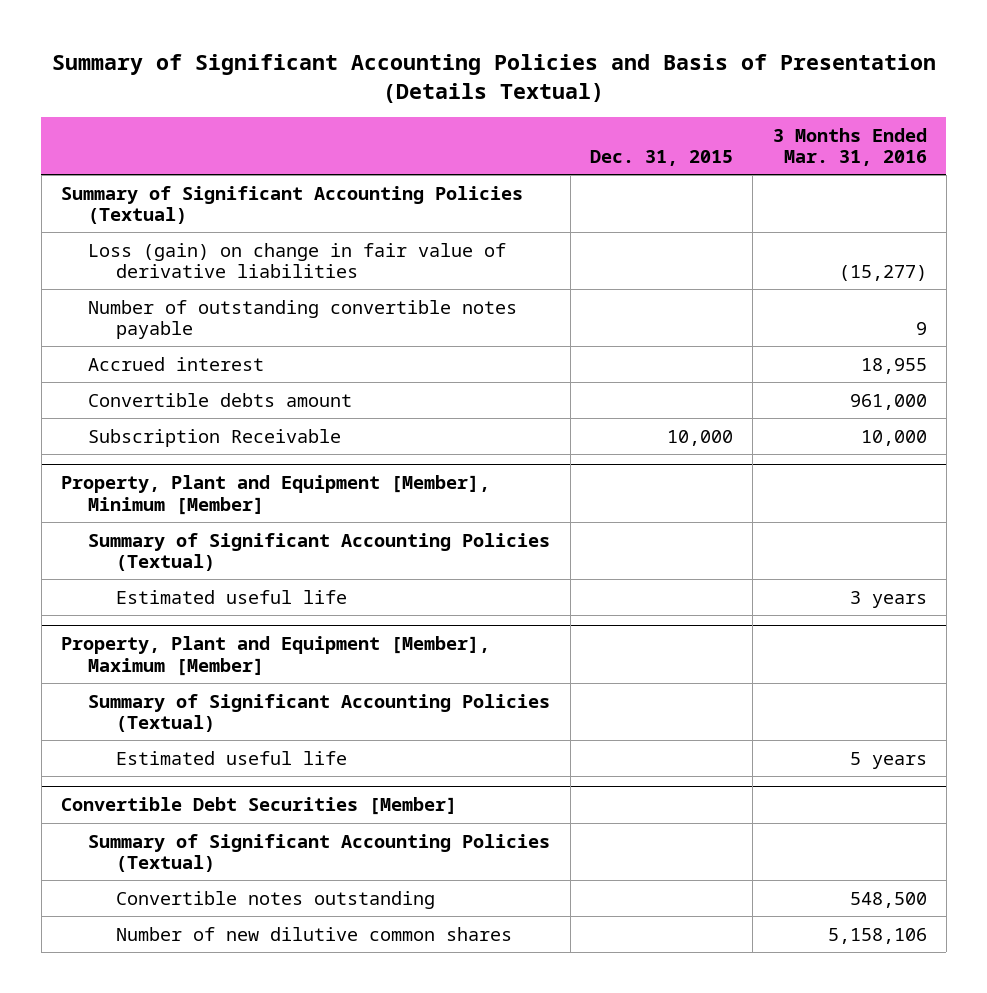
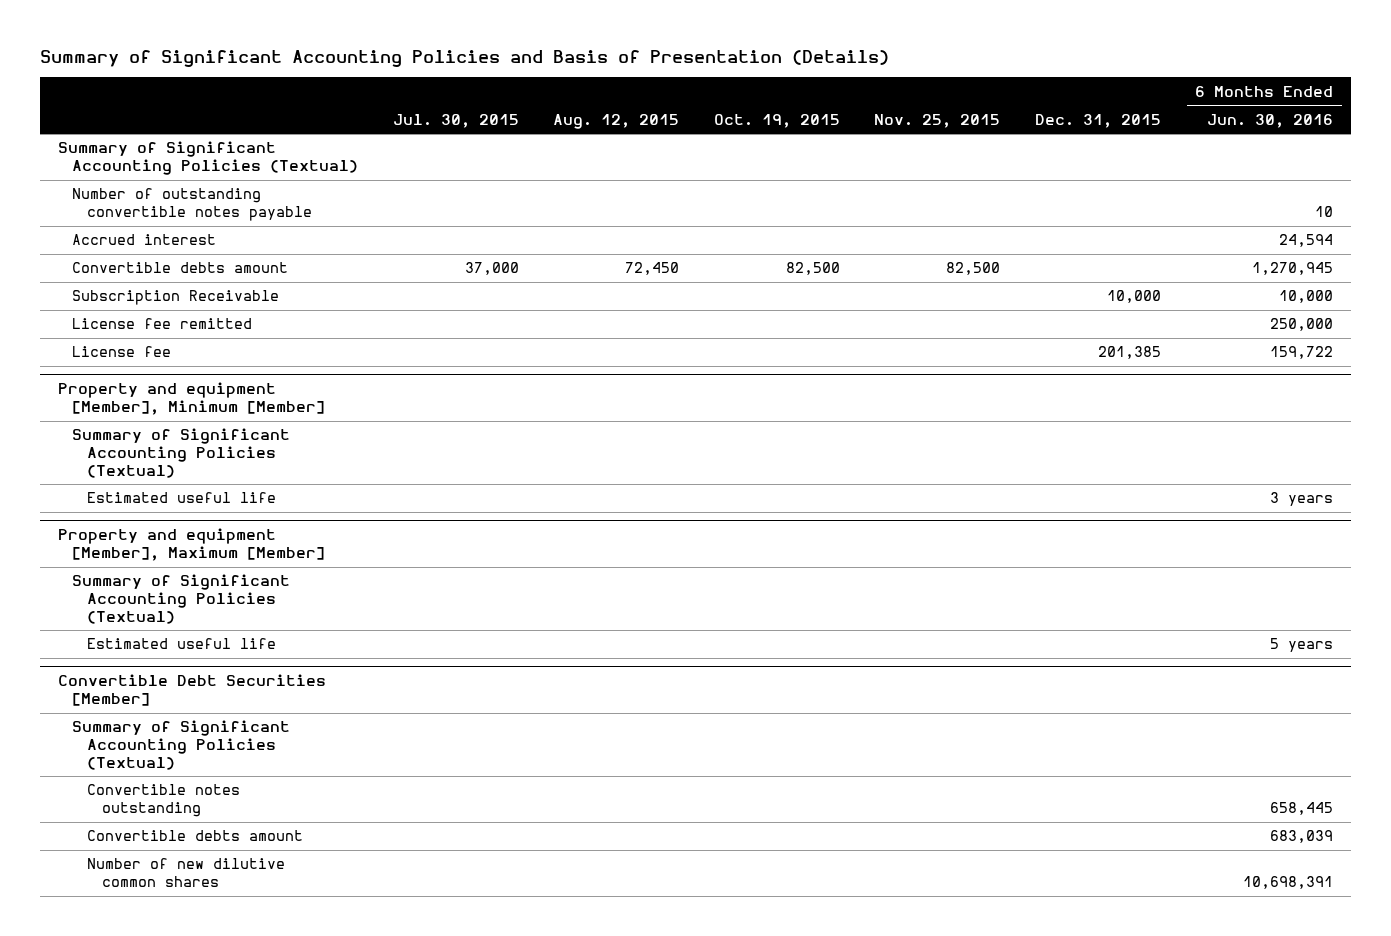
- Summary of Significant Accounting Policies and Basis of Presentation (Details Textual)
+ Summary of Significant Accounting Policies and Basis of Presentation (Details)
- | Dec. 31, 2015 | 3 Months Ended Mar. 31, 2016
+ | Jul. 30, 2015 | Aug. 12, 2015 | Oct. 19, 2015 | Nov. 25, 2015 | Dec. 31, 2015 | 6 Months Ended Jun. 30, 2016
- Loss (gain) on change in fair value of derivative liabilities | | (15,277)
- Property, Plant and Equipment [Member], Minimum [Member]
+ License fee remitted | | | | | | 250,000
+ License fee | | | | | 201,385 | 159,722
+ Property and equipment [Member], Minimum [Member]
- Property, Plant and Equipment [Member], Maximum [Member]
+ Property and equipment [Member], Maximum [Member]
@ Convertible Debt Securities [Member]
+ Convertible debts amount | | | | | | 683,039

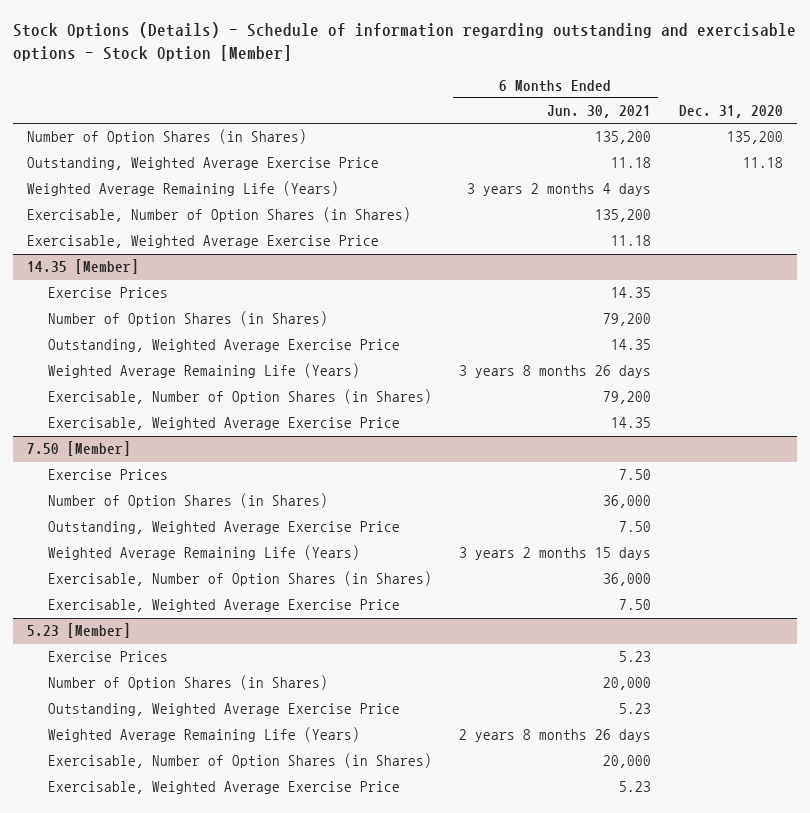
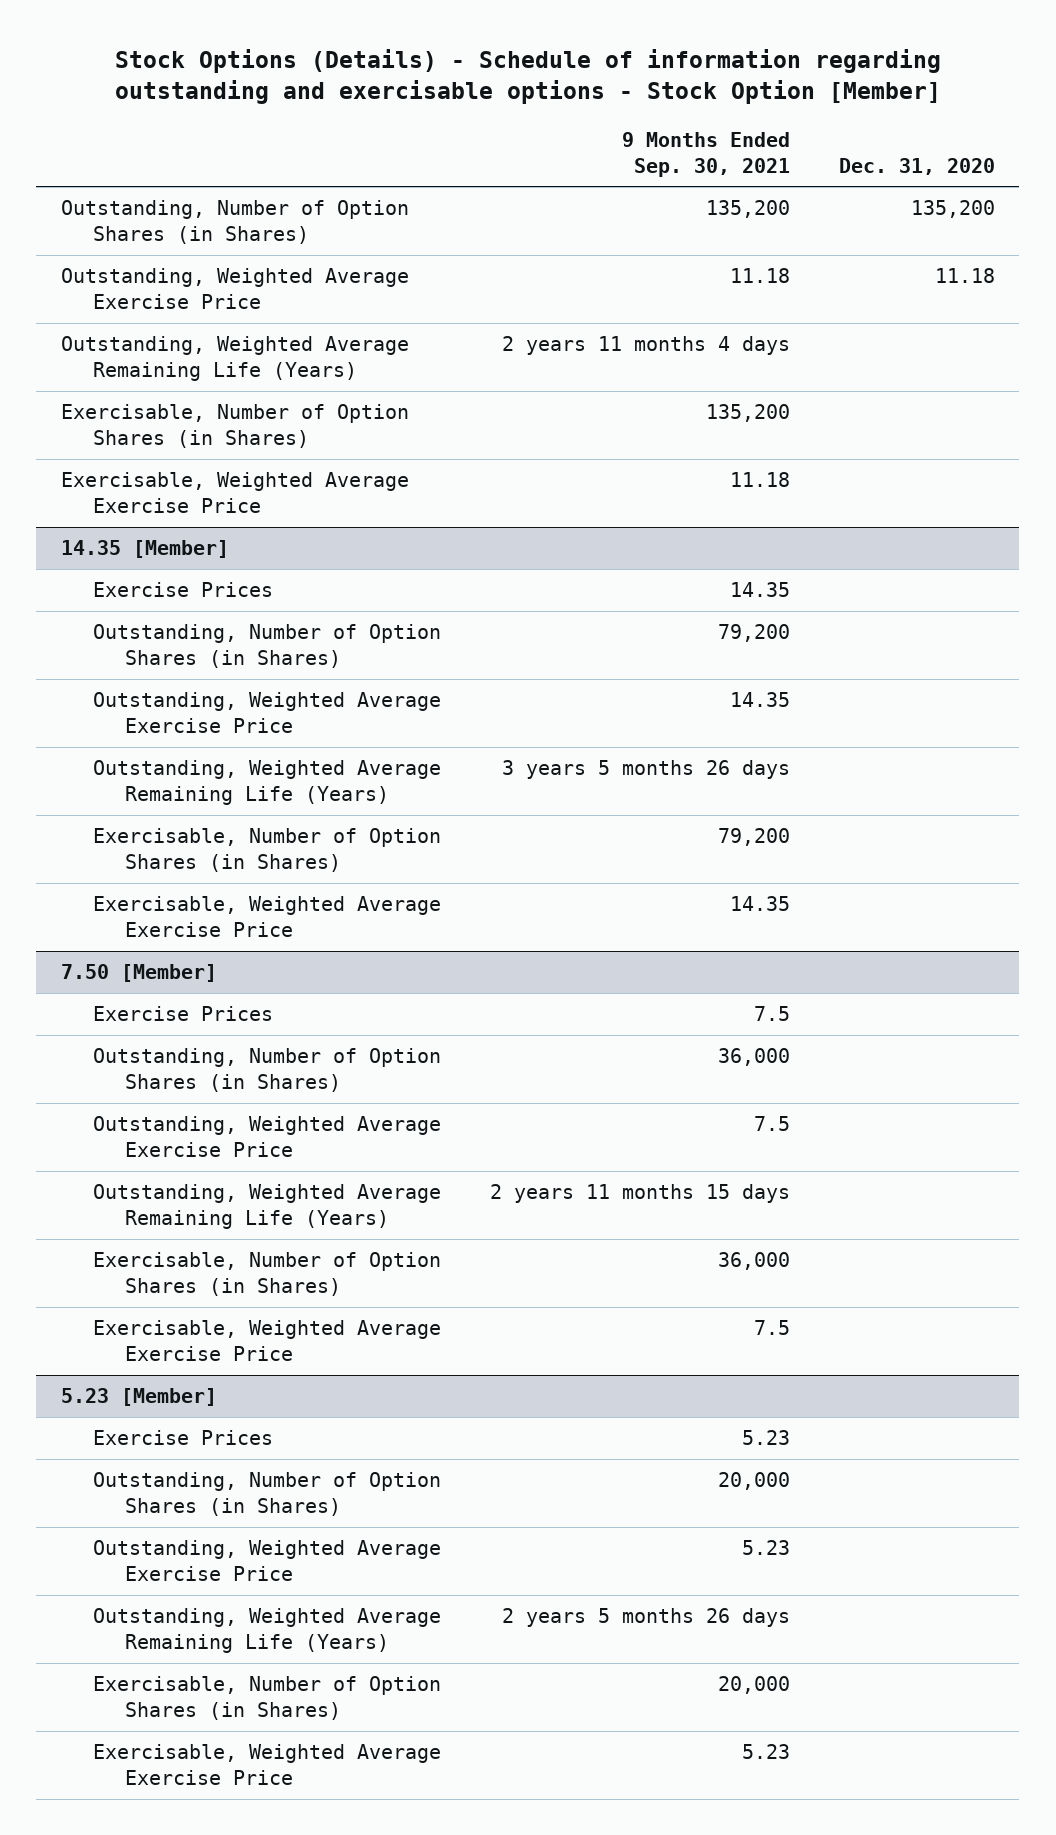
- | 6 Months Ended Jun. 30, 2021 | Dec. 31, 2020
+ | 9 Months Ended Sep. 30, 2021 | Dec. 31, 2020
- Number of Option Shares (in Shares) | 135,200 | 135,200
+ Outstanding, Number of Option Shares (in Shares) | 135,200 | 135,200
- Weighted Average Remaining Life (Years) | 3 years 2 months 4 days |
+ Outstanding, Weighted Average Remaining Life (Years) | 2 years 11 months 4 days |
@ 14.35 [Member]
- Number of Option Shares (in Shares) | 79,200 |
+ Outstanding, Number of Option Shares (in Shares) | 79,200 |
- Weighted Average Remaining Life (Years) | 3 years 8 months 26 days |
+ Outstanding, Weighted Average Remaining Life (Years) | 3 years 5 months 26 days |
@ 7.50 [Member]
- Number of Option Shares (in Shares) | 36,000 |
+ Outstanding, Number of Option Shares (in Shares) | 36,000 |
- Weighted Average Remaining Life (Years) | 3 years 2 months 15 days |
+ Outstanding, Weighted Average Remaining Life (Years) | 2 years 11 months 15 days |
@ 5.23 [Member]
- Number of Option Shares (in Shares) | 20,000 |
+ Outstanding, Number of Option Shares (in Shares) | 20,000 |
- Weighted Average Remaining Life (Years) | 2 years 8 months 26 days |
+ Outstanding, Weighted Average Remaining Life (Years) | 2 years 5 months 26 days |

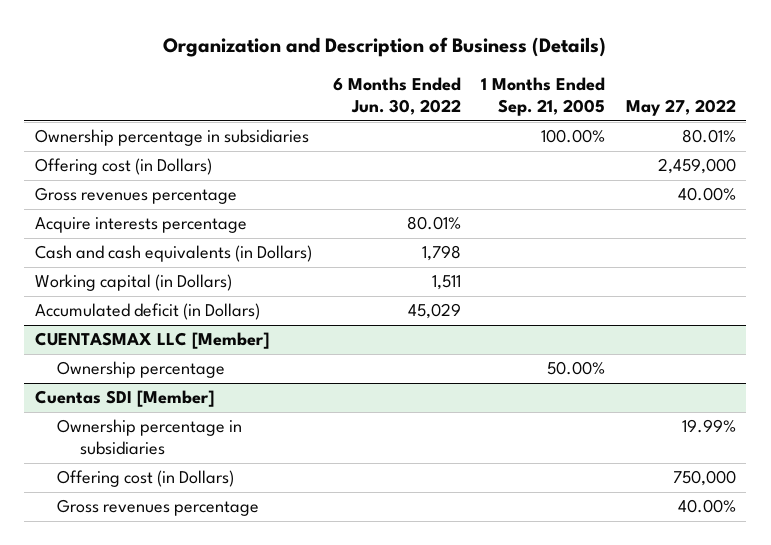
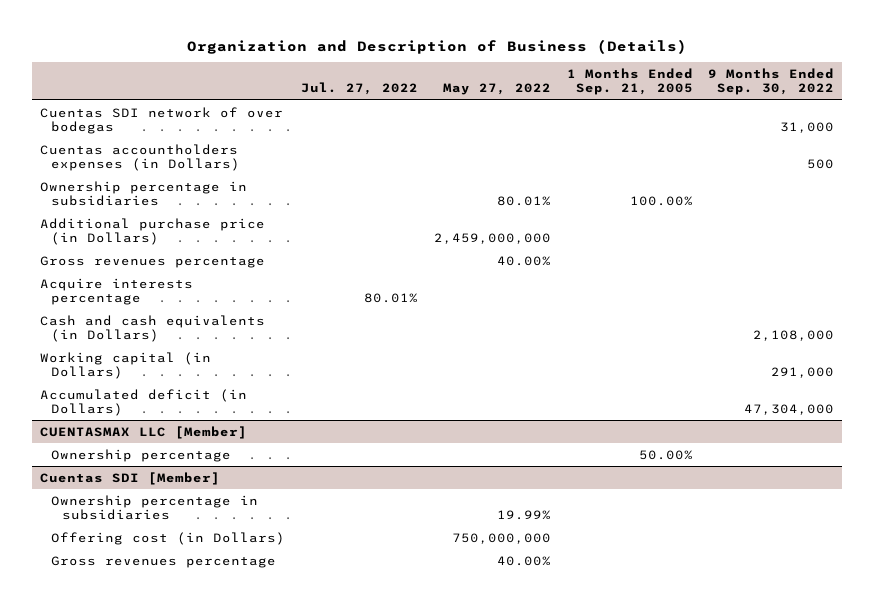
- | 6 Months Ended Jun. 30, 2022 | 1 Months Ended Sep. 21, 2005 | May 27, 2022
+ | Jul. 27, 2022 | May 27, 2022 | 1 Months Ended Sep. 21, 2005 | 9 Months Ended Sep. 30, 2022
+ Cuentas SDI network of over bodegas | | | | 31,000
+ Cuentas accountholders expenses (in Dollars) | | | | 500
- Offering cost (in Dollars) | | | 2,459,000
+ Additional purchase price (in Dollars) | | 2,459,000,000 | |
@ Cuentas SDI [Member]
- Offering cost (in Dollars) | | | 750,000
+ Offering cost (in Dollars) | | 750,000,000 | |

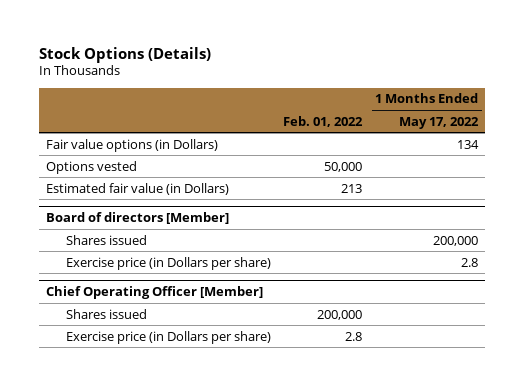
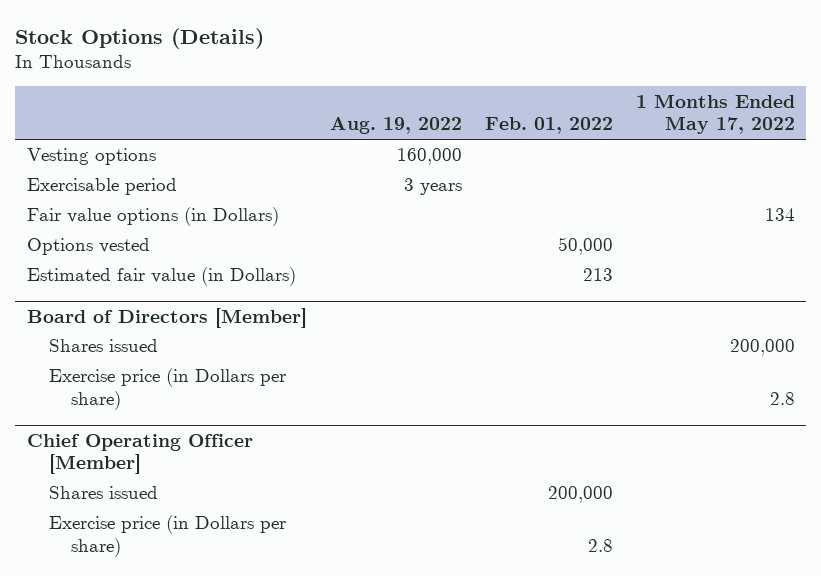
- | Feb. 01, 2022 | 1 Months Ended May 17, 2022
+ | Aug. 19, 2022 | Feb. 01, 2022 | 1 Months Ended May 17, 2022
+ Vesting options | 160,000 | |
+ Exercisable period | 3 years | |
- Board of directors [Member]
+ Board of Directors [Member]

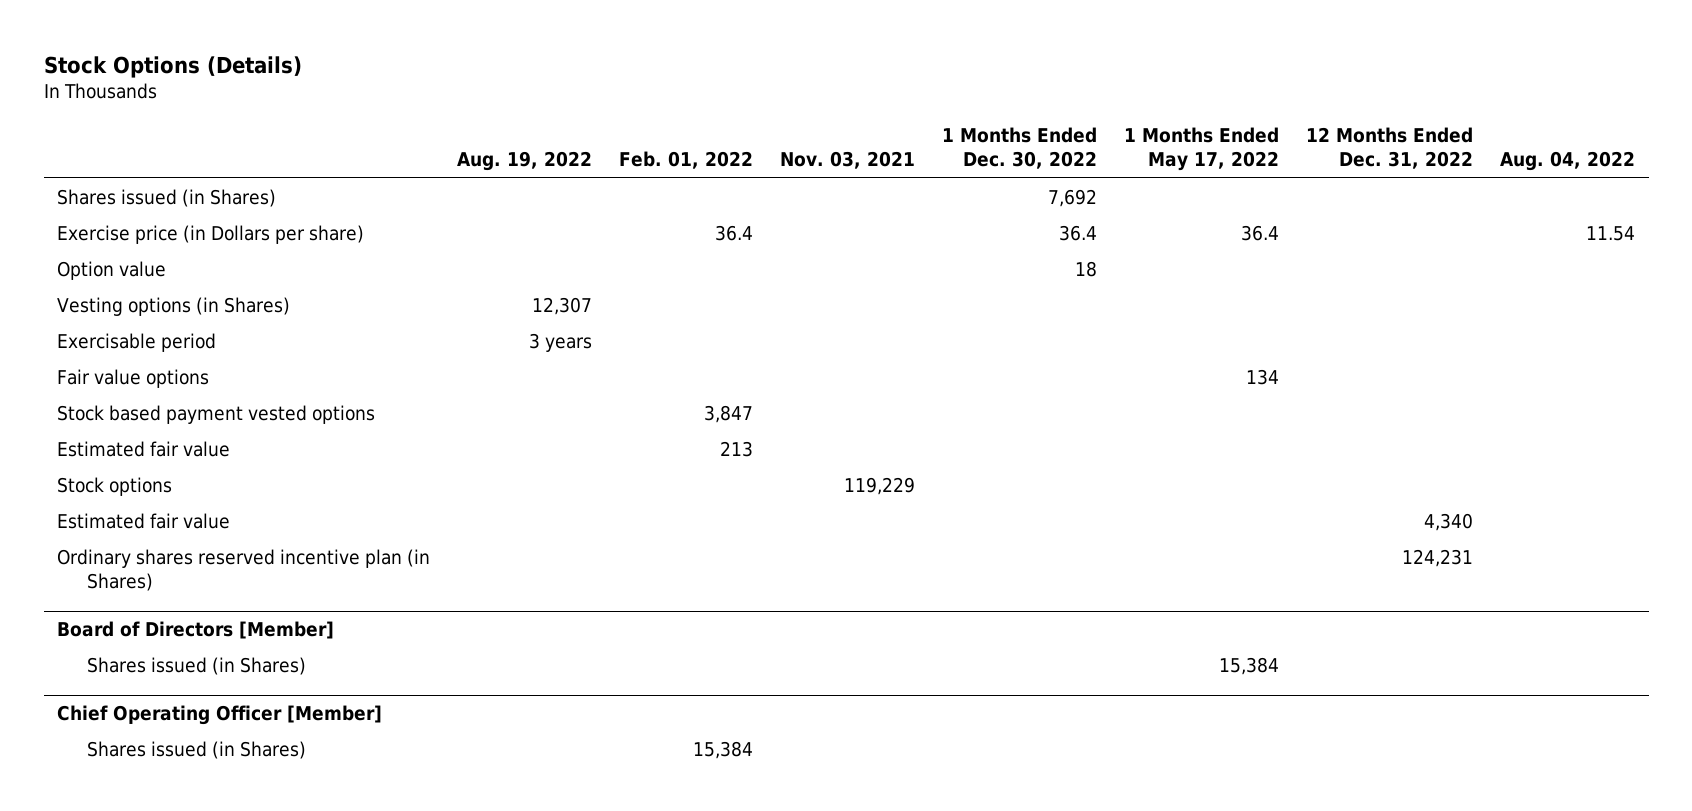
- | Aug. 19, 2022 | Feb. 01, 2022 | 1 Months Ended May 17, 2022
+ | Aug. 19, 2022 | Feb. 01, 2022 | Nov. 03, 2021 | 1 Months Ended Dec. 30, 2022 | 1 Months Ended May 17, 2022 | 12 Months Ended Dec. 31, 2022 | Aug. 04, 2022
- Vesting options | 160,000 | |
+ Shares issued (in Shares) | | | | 7,692 | | |
+ Exercise price (in Dollars per share) | | 36.4 | | 36.4 | 36.4 | | 11.54
+ Option value | | | | 18 | | |
+ Vesting options (in Shares) | 12,307 | | | | | |
- Fair value options (in Dollars) | | | 134
- Options vested | | 50,000 |
- Estimated fair value (in Dollars) | | 213 |
+ Fair value options | | | | | 134 | |
+ Stock based payment vested options | | 3,847 | | | | |
+ Estimated fair value | | 213 | | | | |
+ Stock options | | | 119,229 | | | |
+ Estimated fair value | | | | | | 4,340 |
+ Ordinary shares reserved incentive plan (in Shares) | | | | | | 124,231 |
@ Board of Directors [Member]
- Shares issued | | | 200,000
- Exercise price (in Dollars per share) | | | 2.8
+ Shares issued (in Shares) | | | | | 15,384 | |
@ Chief Operating Officer [Member]
- Shares issued | | 200,000 |
- Exercise price (in Dollars per share) | | 2.8 |
+ Shares issued (in Shares) | | 15,384 | | | | |

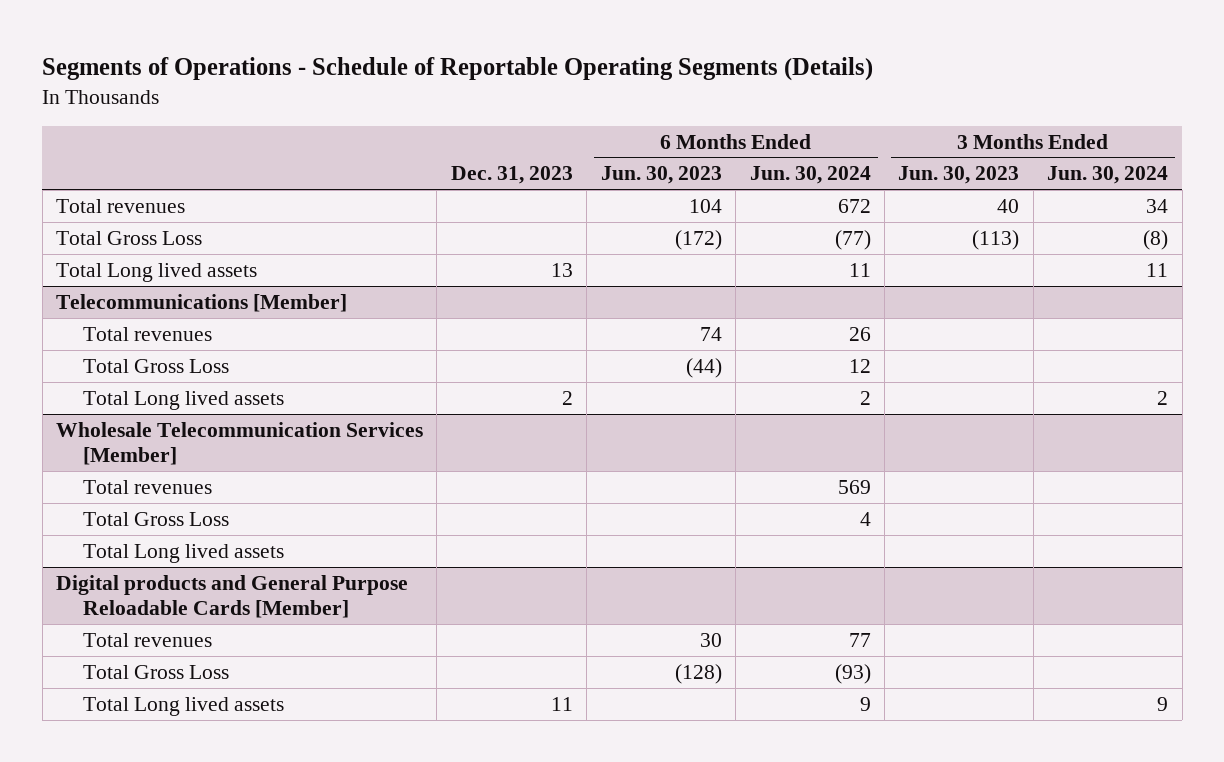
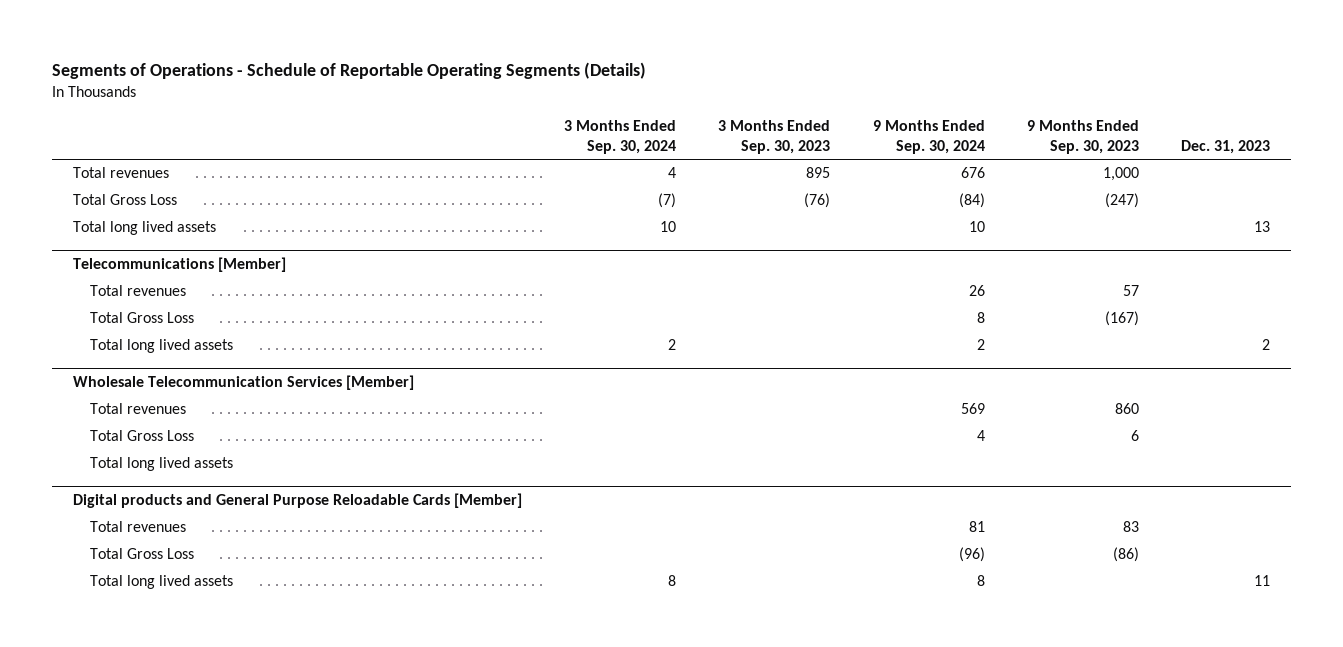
- | Dec. 31, 2023 | 6 Months Ended Jun. 30, 2023 | 6 Months Ended Jun. 30, 2024 | 3 Months Ended Jun. 30, 2023 | 3 Months Ended Jun. 30, 2024
+ | 3 Months Ended Sep. 30, 2024 | 3 Months Ended Sep. 30, 2023 | 9 Months Ended Sep. 30, 2024 | 9 Months Ended Sep. 30, 2023 | Dec. 31, 2023
- Total Long lived assets | 13 | | 11 | | 11
+ Total long lived assets | 10 | | 10 | | 13
@ Telecommunications [Member]
- Total Long lived assets | 2 | | 2 | | 2
+ Total long lived assets | 2 | | 2 | | 2
@ Wholesale Telecommunication Services [Member]
- Total Long lived assets
+ Total long lived assets
@ Digital products and General Purpose Reloadable Cards [Member]
- Total Long lived assets | 11 | | 9 | | 9
+ Total long lived assets | 8 | | 8 | | 11

